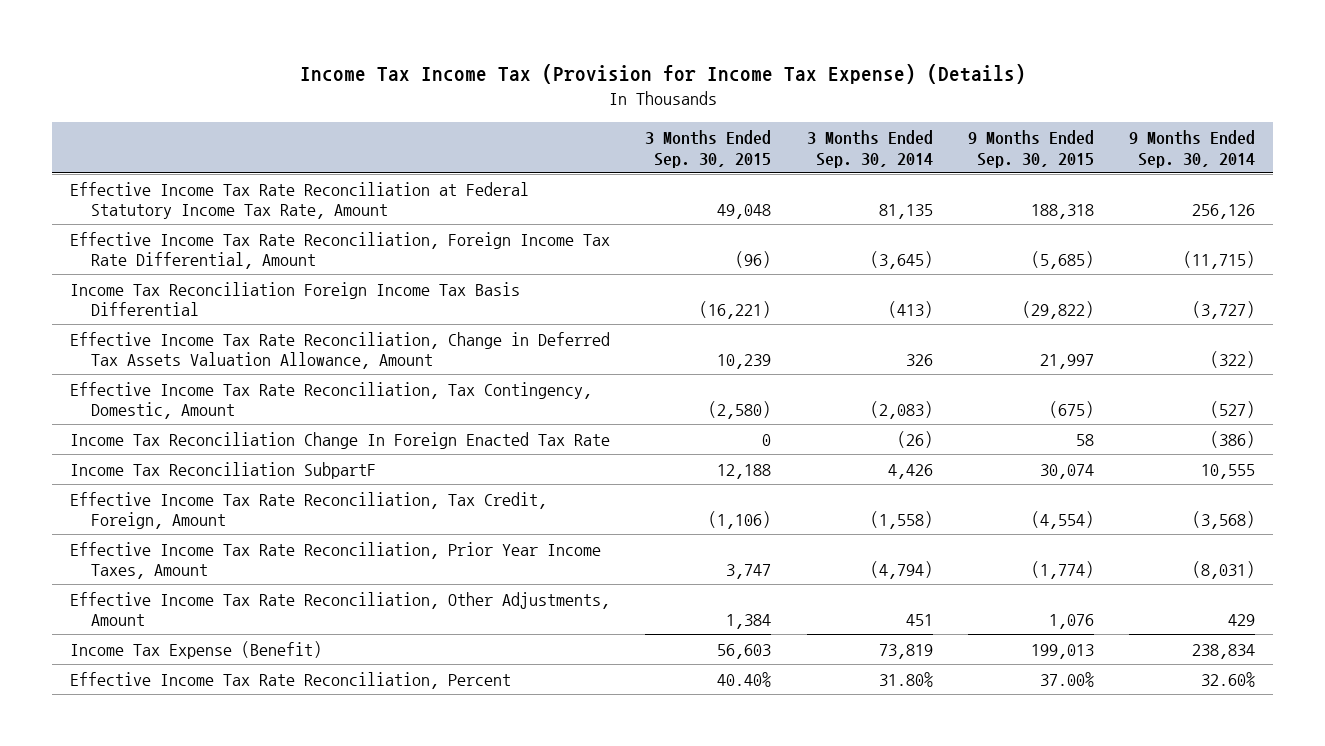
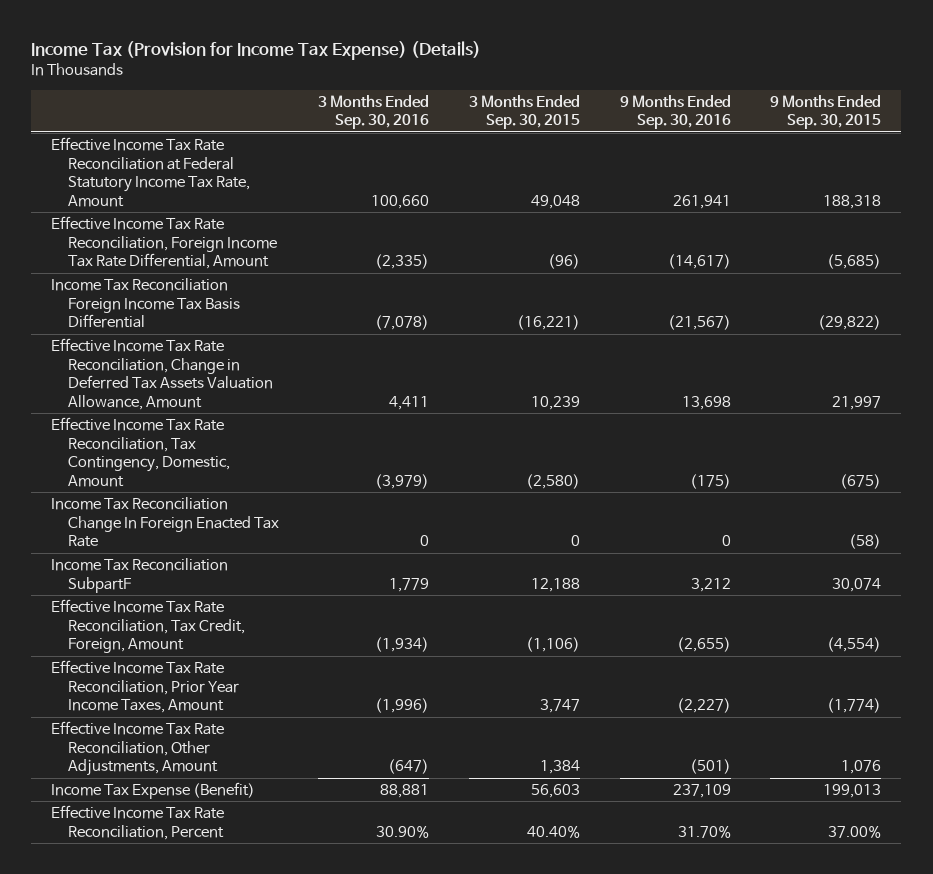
- Income Tax Income Tax (Provision for Income Tax Expense) (Details)
+ Income Tax (Provision for Income Tax Expense) (Details)
- | 3 Months Ended Sep. 30, 2015 | 3 Months Ended Sep. 30, 2014 | 9 Months Ended Sep. 30, 2015 | 9 Months Ended Sep. 30, 2014
+ | 3 Months Ended Sep. 30, 2016 | 3 Months Ended Sep. 30, 2015 | 9 Months Ended Sep. 30, 2016 | 9 Months Ended Sep. 30, 2015
- Income Tax Reconciliation Change In Foreign Enacted Tax Rate | 0 | (26) | 58 | (386)
+ Income Tax Reconciliation Change In Foreign Enacted Tax Rate | 0 | 0 | 0 | (58)

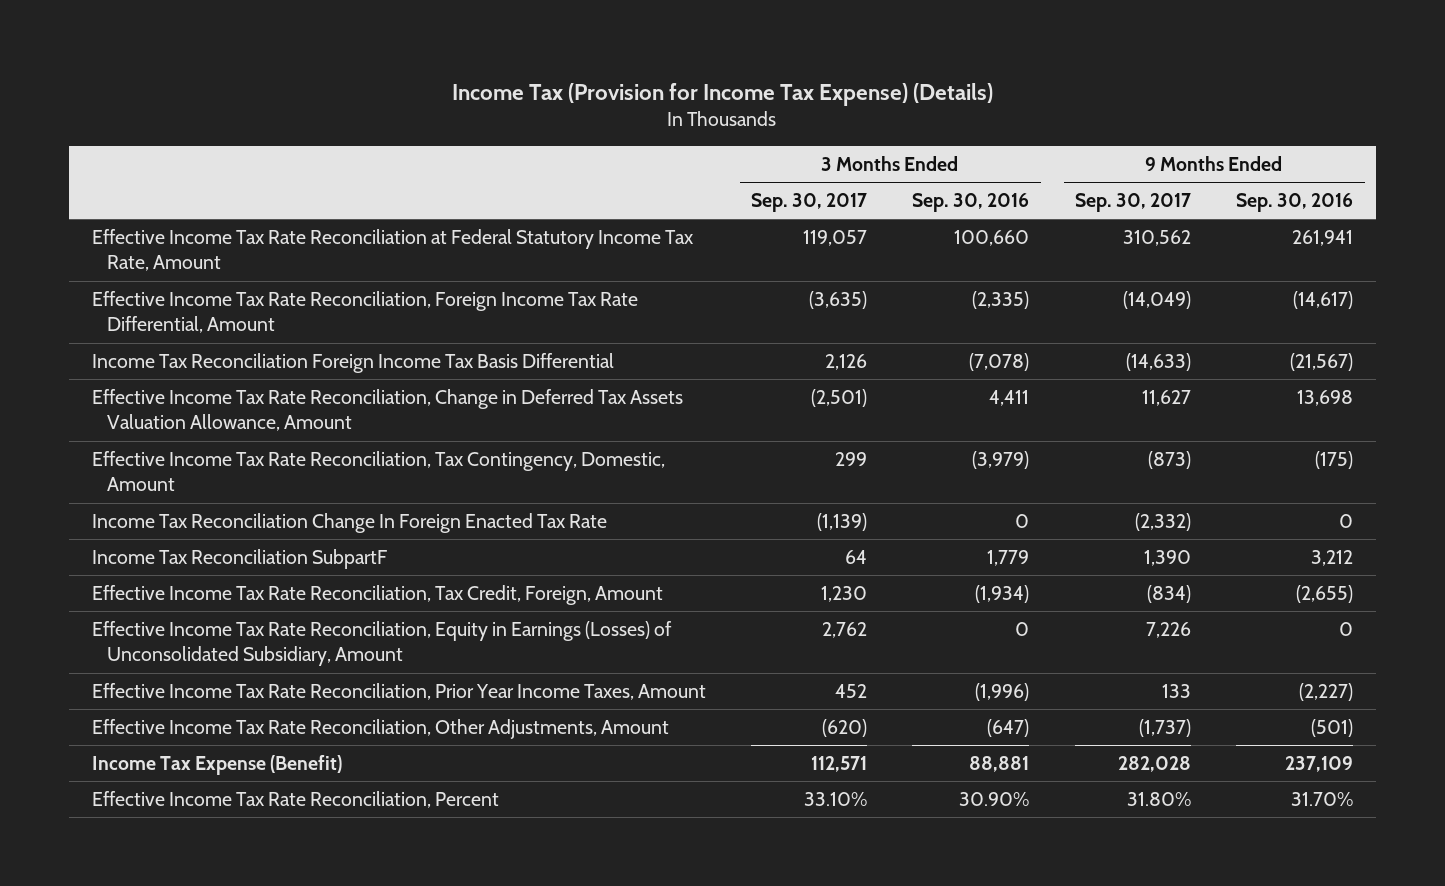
- | 3 Months Ended Sep. 30, 2016 | 3 Months Ended Sep. 30, 2015 | 9 Months Ended Sep. 30, 2016 | 9 Months Ended Sep. 30, 2015
+ | 3 Months Ended Sep. 30, 2017 | 3 Months Ended Sep. 30, 2016 | 9 Months Ended Sep. 30, 2017 | 9 Months Ended Sep. 30, 2016
+ Effective Income Tax Rate Reconciliation, Equity in Earnings (Losses) of Unconsolidated Subsidiary, Amount | 2,762 | 0 | 7,226 | 0

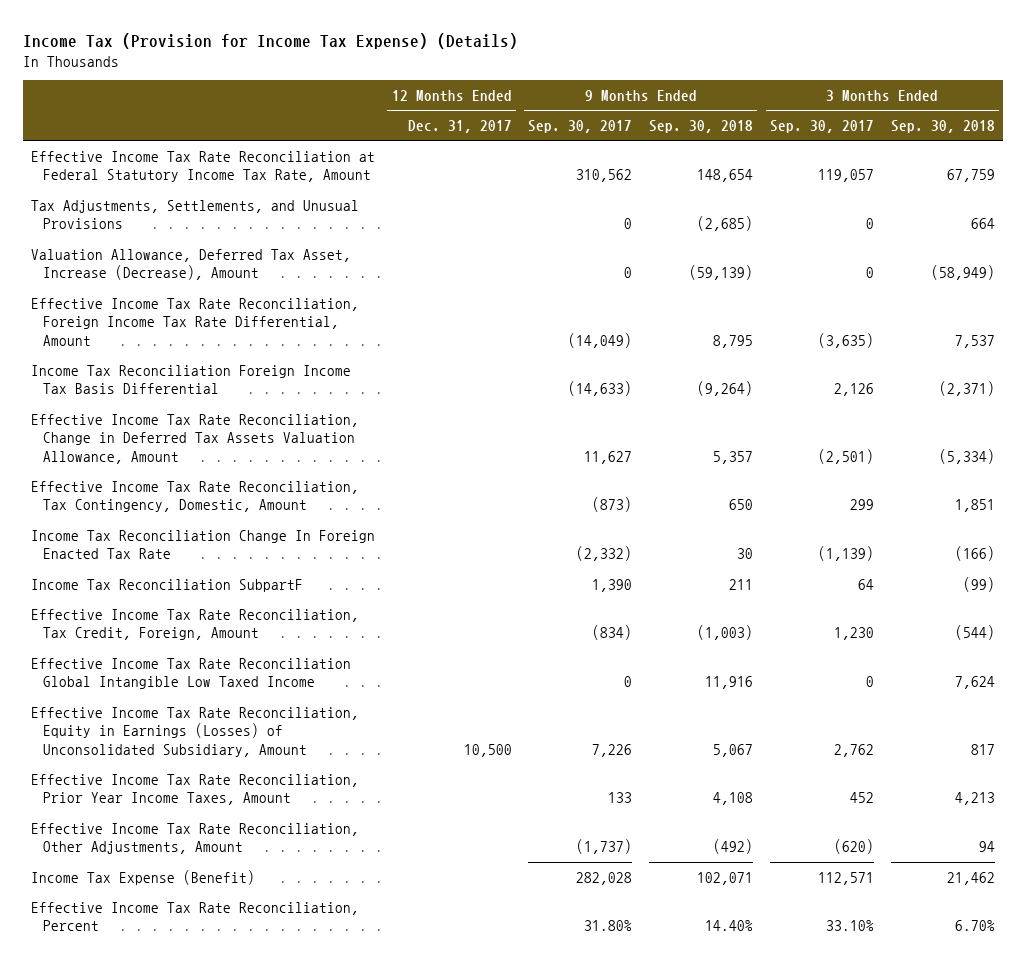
- | 3 Months Ended Sep. 30, 2017 | 3 Months Ended Sep. 30, 2016 | 9 Months Ended Sep. 30, 2017 | 9 Months Ended Sep. 30, 2016
+ | 12 Months Ended Dec. 31, 2017 | 9 Months Ended Sep. 30, 2017 | 9 Months Ended Sep. 30, 2018 | 3 Months Ended Sep. 30, 2017 | 3 Months Ended Sep. 30, 2018
+ Tax Adjustments, Settlements, and Unusual Provisions | | 0 | (2,685) | 0 | 664
+ Valuation Allowance, Deferred Tax Asset, Increase (Decrease), Amount | | 0 | (59,139) | 0 | (58,949)
+ Effective Income Tax Rate Reconciliation Global Intangible Low Taxed Income | | 0 | 11,916 | 0 | 7,624

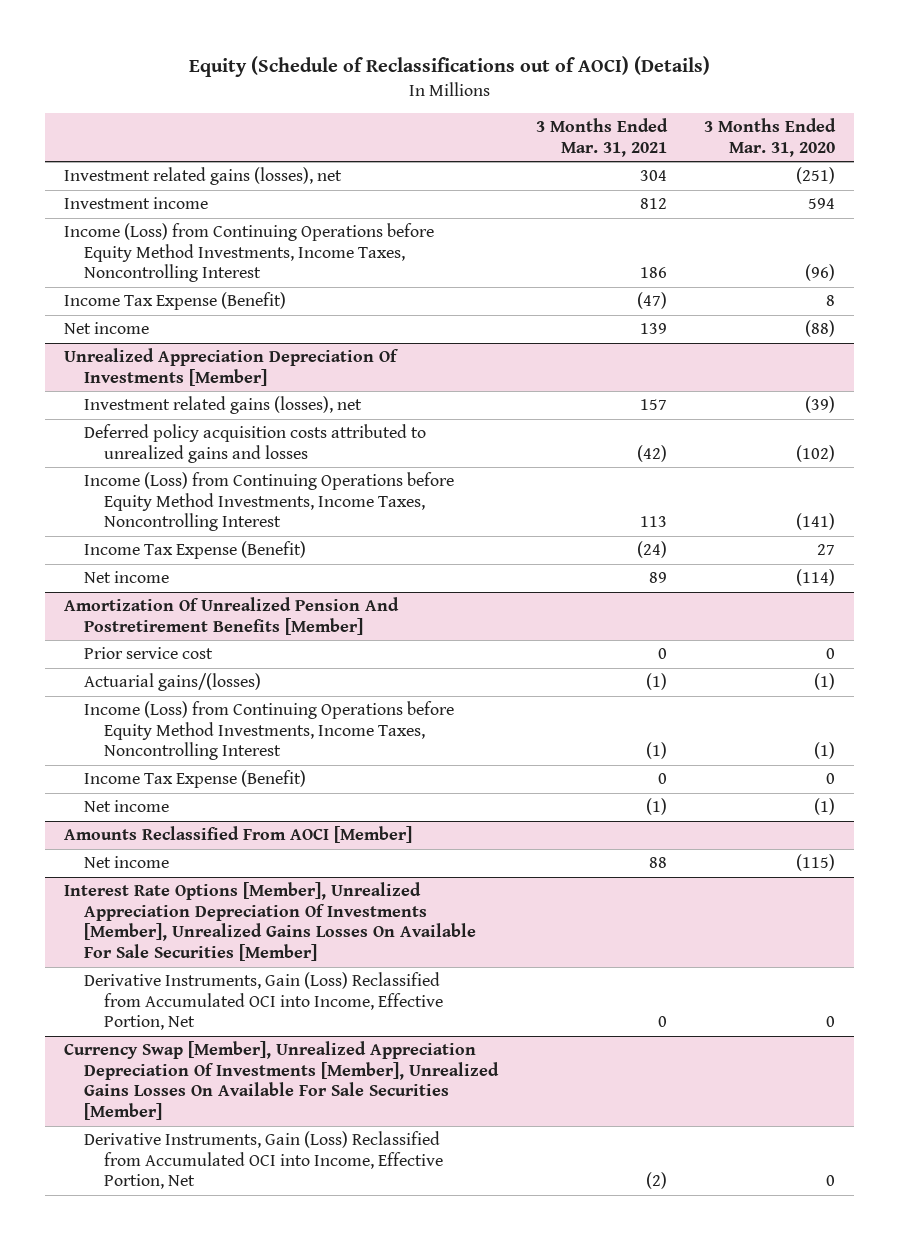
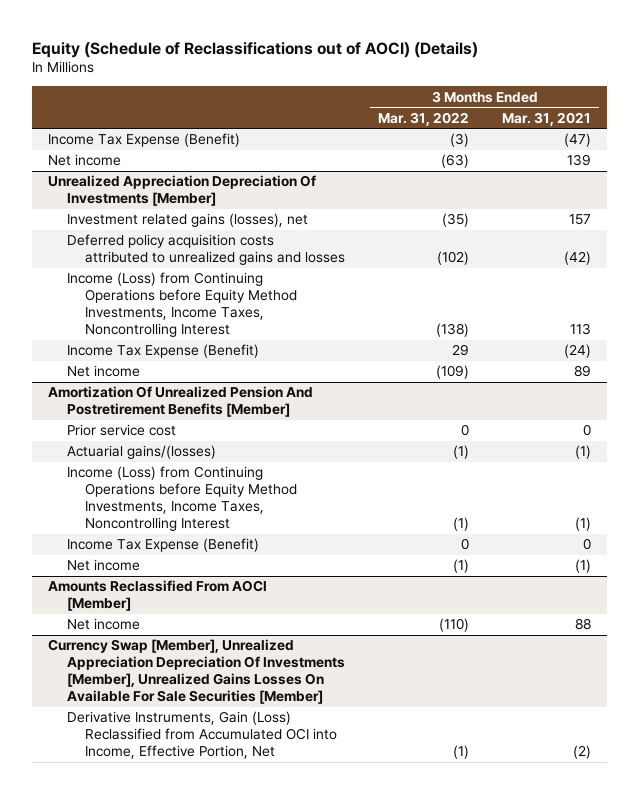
- | 3 Months Ended Mar. 31, 2021 | 3 Months Ended Mar. 31, 2020
+ | 3 Months Ended Mar. 31, 2022 | 3 Months Ended Mar. 31, 2021
- Investment related gains (losses), net | 304 | (251)
- Investment income | 812 | 594
- Income (Loss) from Continuing Operations before Equity Method Investments, Income Taxes, Noncontrolling Interest | 186 | (96)
- Interest Rate Options [Member], Unrealized Appreciation Depreciation Of Investments [Member], Unrealized Gains Losses On Available For Sale Securities [Member]
- Derivative Instruments, Gain (Loss) Reclassified from Accumulated OCI into Income, Effective Portion, Net | 0 | 0

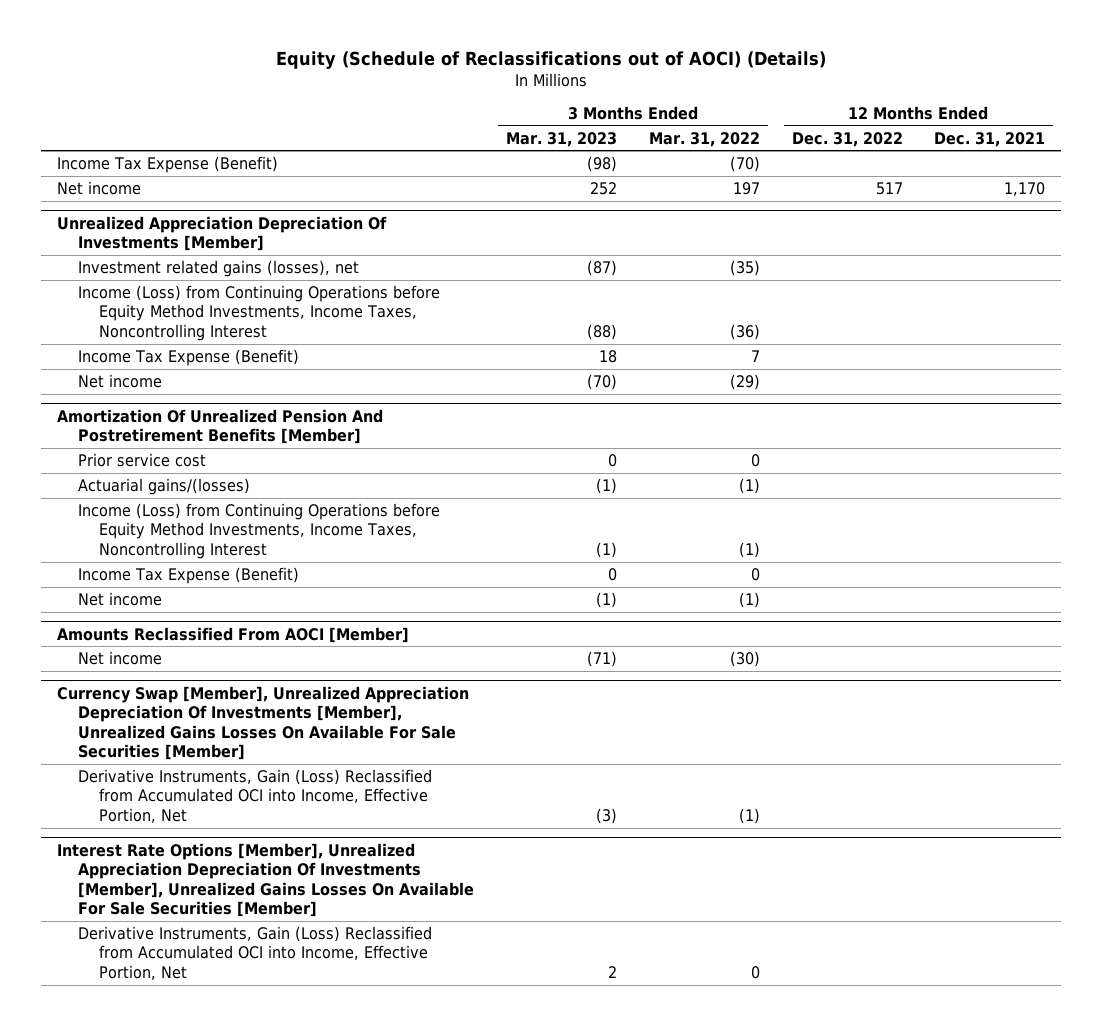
- | 3 Months Ended Mar. 31, 2022 | 3 Months Ended Mar. 31, 2021
+ | 3 Months Ended Mar. 31, 2023 | 3 Months Ended Mar. 31, 2022 | 12 Months Ended Dec. 31, 2022 | 12 Months Ended Dec. 31, 2021
- Income Tax Expense (Benefit) | (3) | (47)
- Net income | (63) | 139
+ Income Tax Expense (Benefit) | (98) | (70) | |
+ Net income | 252 | 197 | 517 | 1,170
@ Unrealized Appreciation Depreciation Of Investments [Member]
- Deferred policy acquisition costs attributed to unrealized gains and losses | (102) | (42)
- Income (Loss) from Continuing Operations before Equity Method Investments, Income Taxes, Noncontrolling Interest | (138) | 113
- Income Tax Expense (Benefit) | 29 | (24)
- Net income | (109) | 89
+ Income (Loss) from Continuing Operations before Equity Method Investments, Income Taxes, Noncontrolling Interest | (88) | (36) | |
+ Income Tax Expense (Benefit) | 18 | 7 | |
+ Net income | (70) | (29) | |
@ Amounts Reclassified From AOCI [Member]
- Net income | (110) | 88
+ Net income | (71) | (30) | |
+ Interest Rate Options [Member], Unrealized Appreciation Depreciation Of Investments [Member], Unrealized Gains Losses On Available For Sale Securities [Member]
+ Derivative Instruments, Gain (Loss) Reclassified from Accumulated OCI into Income, Effective Portion, Net | 2 | 0 | |

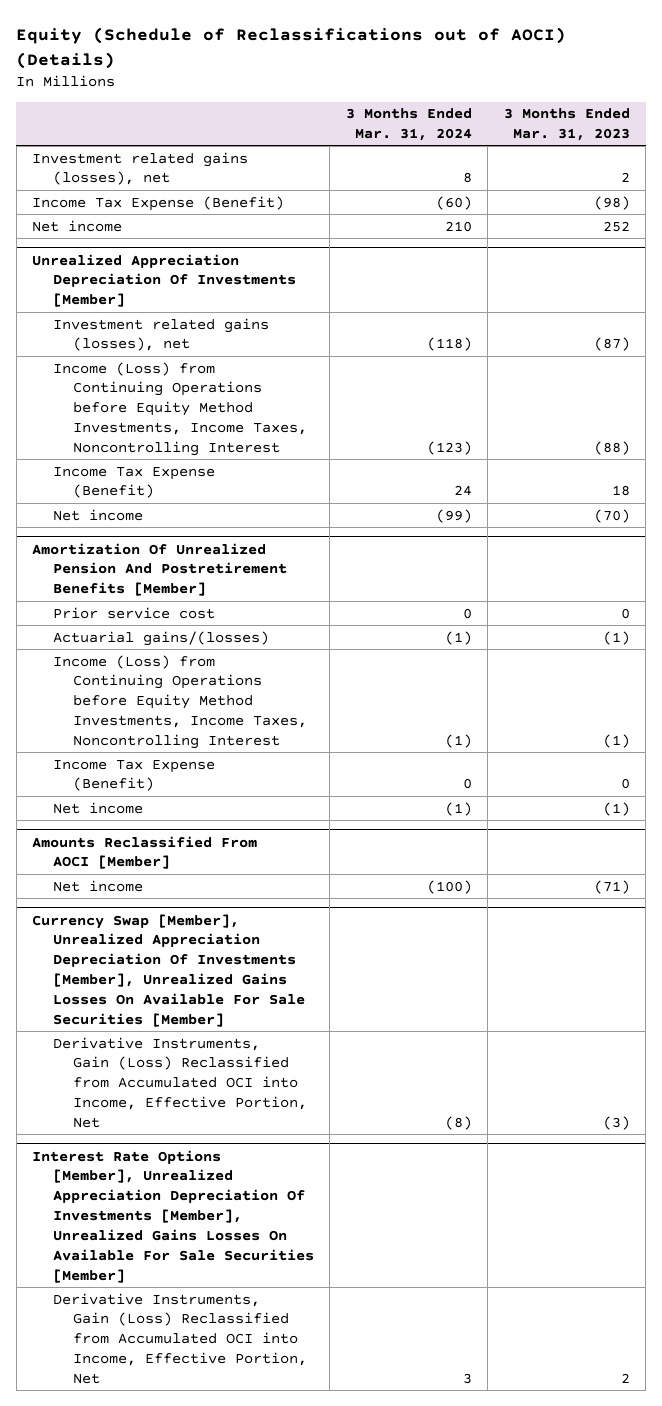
- | 3 Months Ended Mar. 31, 2023 | 3 Months Ended Mar. 31, 2022 | 12 Months Ended Dec. 31, 2022 | 12 Months Ended Dec. 31, 2021
+ | 3 Months Ended Mar. 31, 2024 | 3 Months Ended Mar. 31, 2023
+ Investment related gains (losses), net | 8 | 2

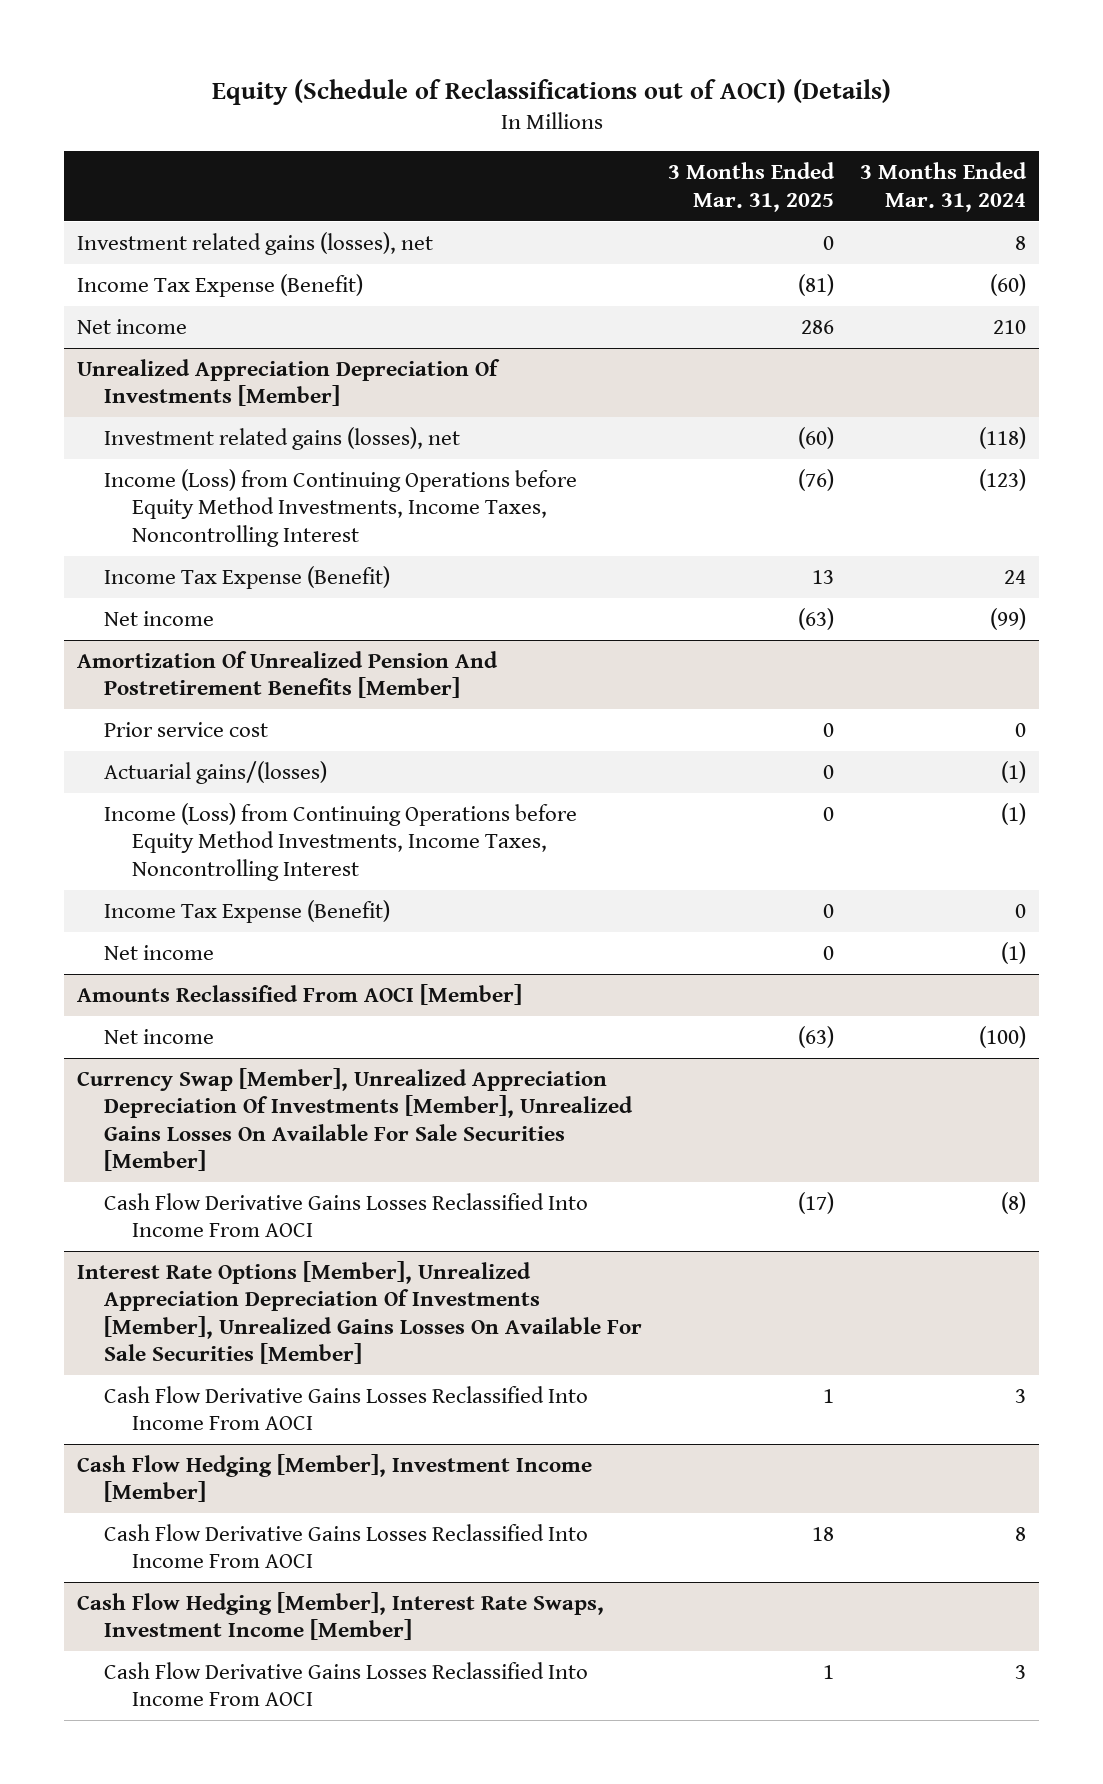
- | 3 Months Ended Mar. 31, 2024 | 3 Months Ended Mar. 31, 2023
+ | 3 Months Ended Mar. 31, 2025 | 3 Months Ended Mar. 31, 2024
@ Currency Swap [Member], Unrealized Appreciation Depreciation Of Investments [Member], Unrealized Gains Losses On Available For Sale Securities [Member]
- Derivative Instruments, Gain (Loss) Reclassified from Accumulated OCI into Income, Effective Portion, Net | (8) | (3)
+ Cash Flow Derivative Gains Losses Reclassified Into Income From AOCI | (17) | (8)
@ Interest Rate Options [Member], Unrealized Appreciation Depreciation Of Investments [Member], Unrealized Gains Losses On Available For Sale Securities [Member]
- Derivative Instruments, Gain (Loss) Reclassified from Accumulated OCI into Income, Effective Portion, Net | 3 | 2
+ Cash Flow Derivative Gains Losses Reclassified Into Income From AOCI | 1 | 3
+ Cash Flow Hedging [Member], Investment Income [Member]
+ Cash Flow Derivative Gains Losses Reclassified Into Income From AOCI | 18 | 8
+ Cash Flow Hedging [Member], Interest Rate Swaps, Investment Income [Member]
+ Cash Flow Derivative Gains Losses Reclassified Into Income From AOCI | 1 | 3

